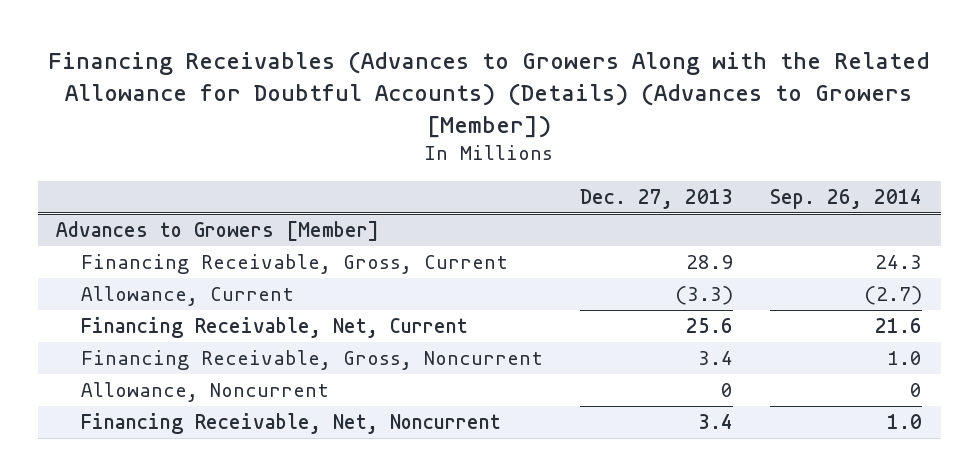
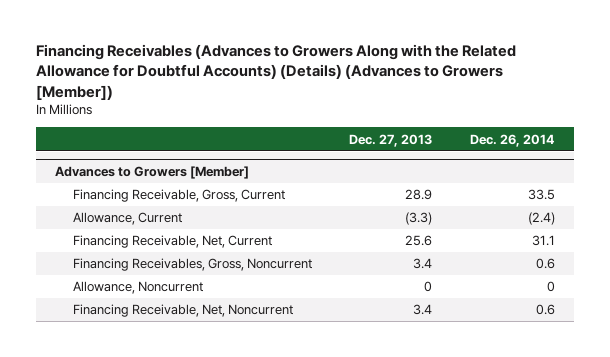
- | Dec. 27, 2013 | Sep. 26, 2014
+ | Dec. 27, 2013 | Dec. 26, 2014
@ Advances to Growers [Member]
- Financing Receivable, Gross, Noncurrent | 3.4 | 1.0
+ Financing Receivables, Gross, Noncurrent | 3.4 | 0.6

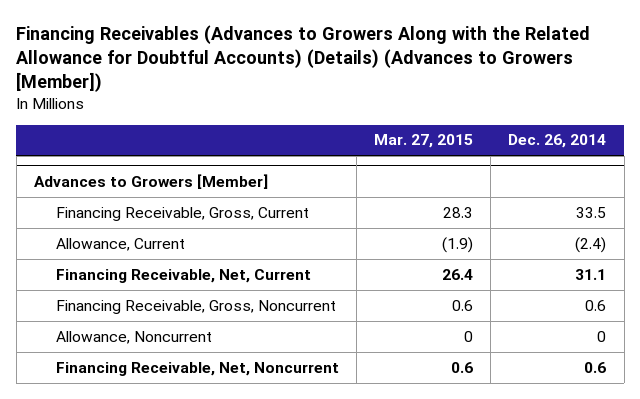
- | Dec. 27, 2013 | Dec. 26, 2014
+ | Mar. 27, 2015 | Dec. 26, 2014
@ Advances to Growers [Member]
- Financing Receivables, Gross, Noncurrent | 3.4 | 0.6
+ Financing Receivable, Gross, Noncurrent | 0.6 | 0.6

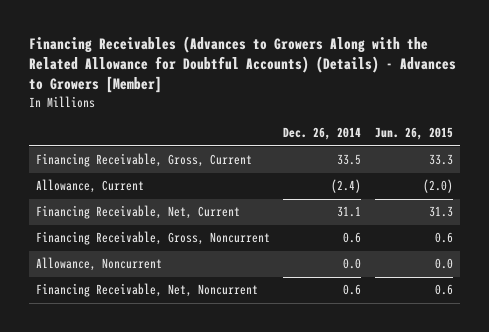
- Financing Receivables (Advances to Growers Along with the Related Allowance for Doubtful Accounts) (Details) (Advances to Growers [Member])
+ Financing Receivables (Advances to Growers Along with the Related Allowance for Doubtful Accounts) (Details) - Advances to Growers [Member]
- | Mar. 27, 2015 | Dec. 26, 2014
+ | Dec. 26, 2014 | Jun. 26, 2015
- Advances to Growers [Member]
- Allowance, Noncurrent | 0 | 0
+ Allowance, Noncurrent | 0.0 | 0.0

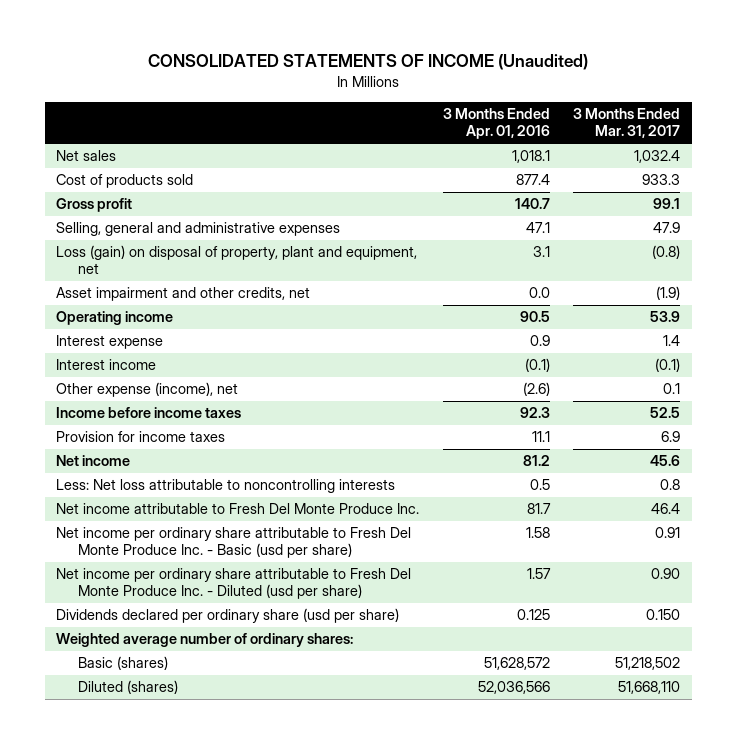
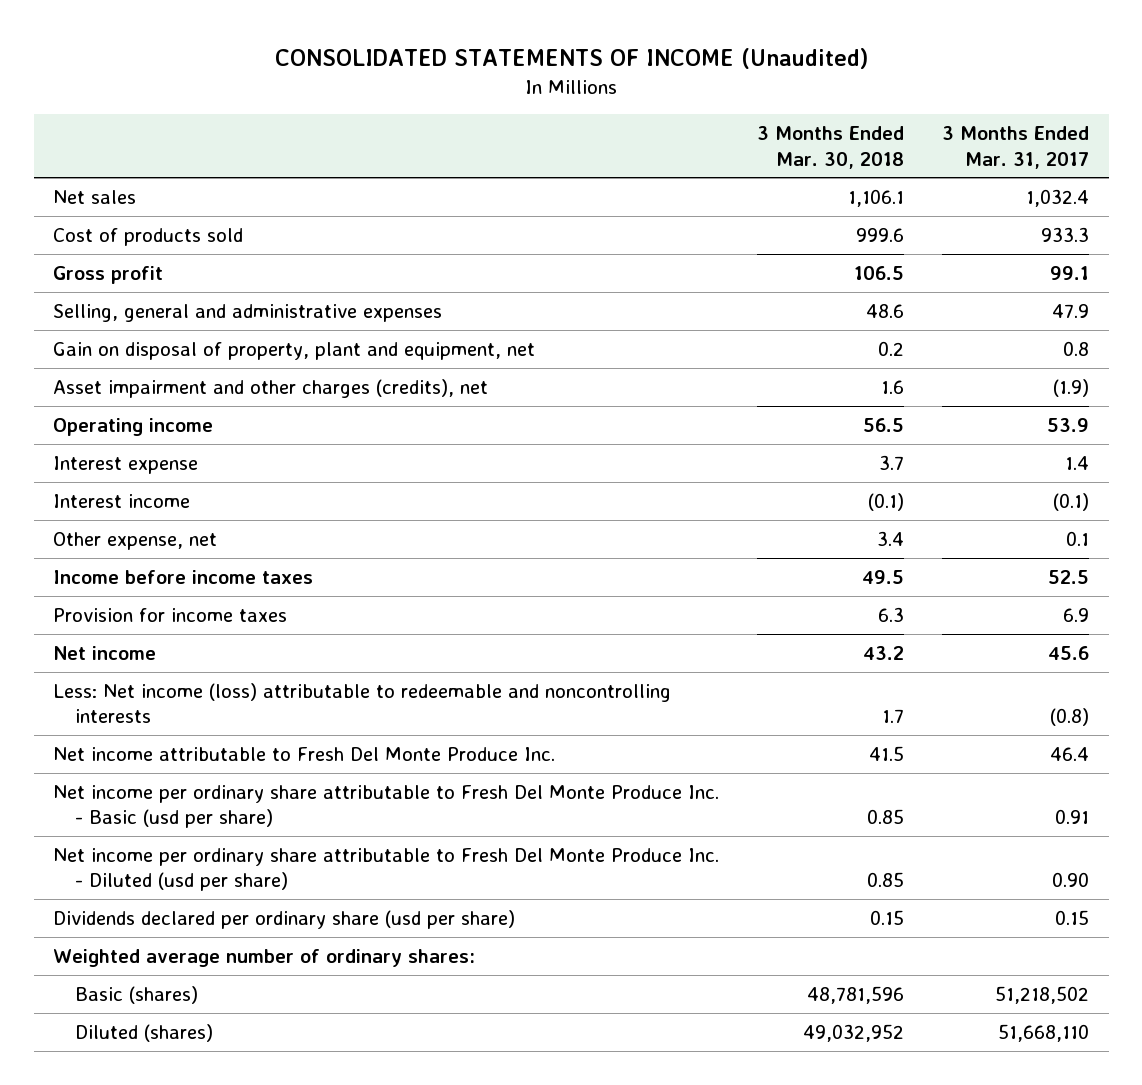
- | 3 Months Ended Apr. 01, 2016 | 3 Months Ended Mar. 31, 2017
+ | 3 Months Ended Mar. 30, 2018 | 3 Months Ended Mar. 31, 2017
- Loss (gain) on disposal of property, plant and equipment, net | 3.1 | (0.8)
- Asset impairment and other credits, net | 0.0 | (1.9)
+ Gain on disposal of property, plant and equipment, net | 0.2 | 0.8
+ Asset impairment and other charges (credits), net | 1.6 | (1.9)
- Other expense (income), net | (2.6) | 0.1
+ Other expense, net | 3.4 | 0.1
- Less: Net loss attributable to noncontrolling interests | 0.5 | 0.8
+ Less: Net income (loss) attributable to redeemable and noncontrolling interests | 1.7 | (0.8)
- Dividends declared per ordinary share (usd per share) | 0.125 | 0.150
+ Dividends declared per ordinary share (usd per share) | 0.15 | 0.15

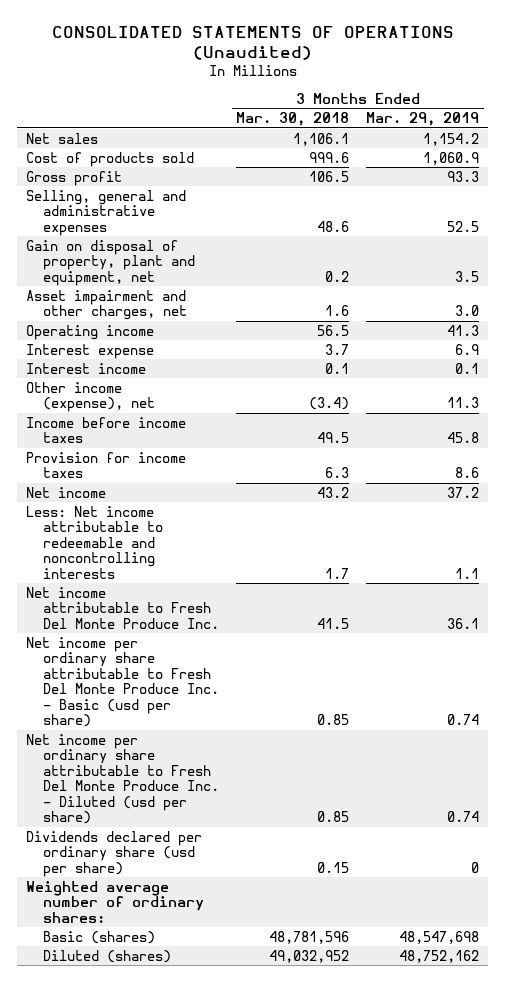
- CONSOLIDATED STATEMENTS OF INCOME (Unaudited)
+ CONSOLIDATED STATEMENTS OF OPERATIONS (Unaudited)
- | 3 Months Ended Mar. 30, 2018 | 3 Months Ended Mar. 31, 2017
+ | 3 Months Ended Mar. 30, 2018 | 3 Months Ended Mar. 29, 2019
- Asset impairment and other charges (credits), net | 1.6 | (1.9)
+ Asset impairment and other charges, net | 1.6 | 3.0
- Interest income | (0.1) | (0.1)
- Other expense, net | 3.4 | 0.1
+ Interest income | 0.1 | 0.1
+ Other income (expense), net | (3.4) | 11.3
- Less: Net income (loss) attributable to redeemable and noncontrolling interests | 1.7 | (0.8)
+ Less: Net income attributable to redeemable and noncontrolling interests | 1.7 | 1.1

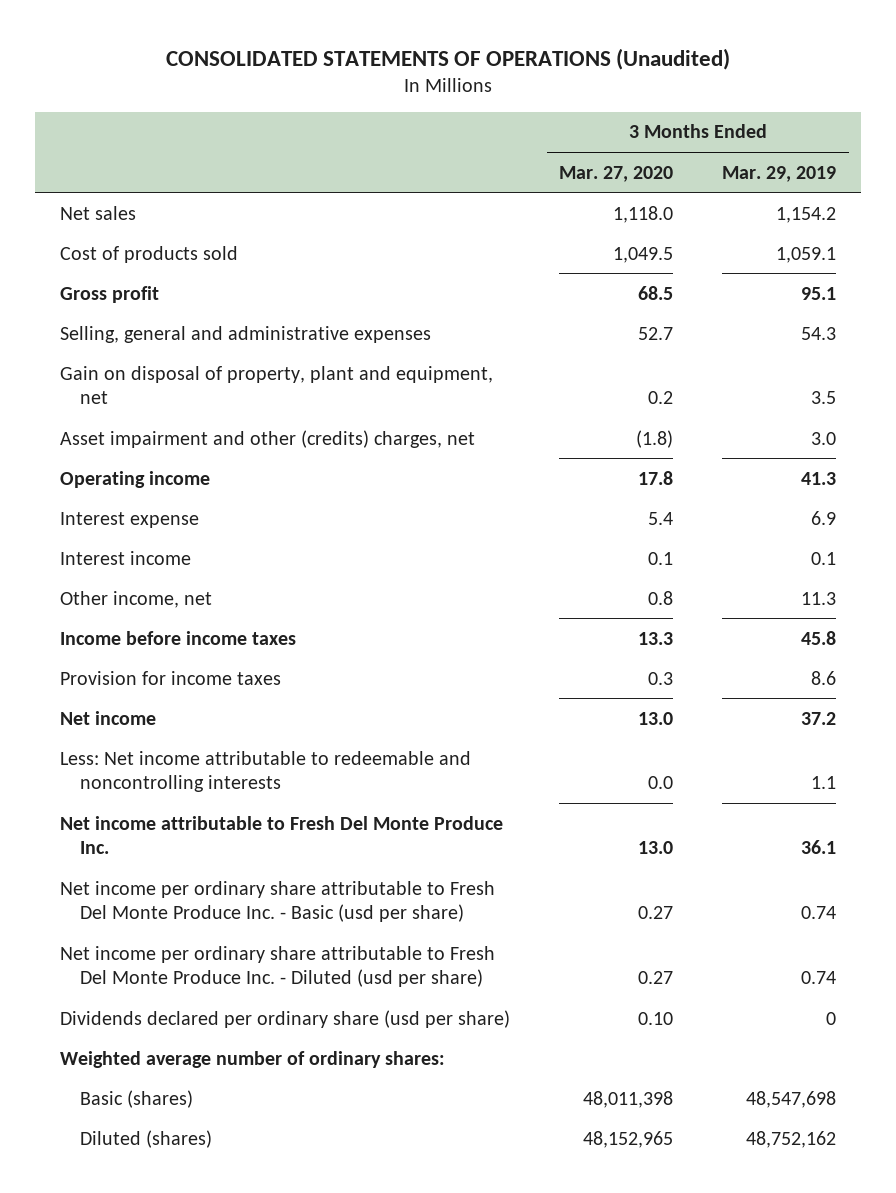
- | 3 Months Ended Mar. 30, 2018 | 3 Months Ended Mar. 29, 2019
+ | 3 Months Ended Mar. 27, 2020 | 3 Months Ended Mar. 29, 2019
- Cost of products sold | 999.6 | 1,060.9
- Gross profit | 106.5 | 93.3
- Selling, general and administrative expenses | 48.6 | 52.5
+ Cost of products sold | 1,049.5 | 1,059.1
+ Gross profit | 68.5 | 95.1
+ Selling, general and administrative expenses | 52.7 | 54.3
- Asset impairment and other charges, net | 1.6 | 3.0
+ Asset impairment and other (credits) charges, net | (1.8) | 3.0
- Other income (expense), net | (3.4) | 11.3
+ Other income, net | 0.8 | 11.3

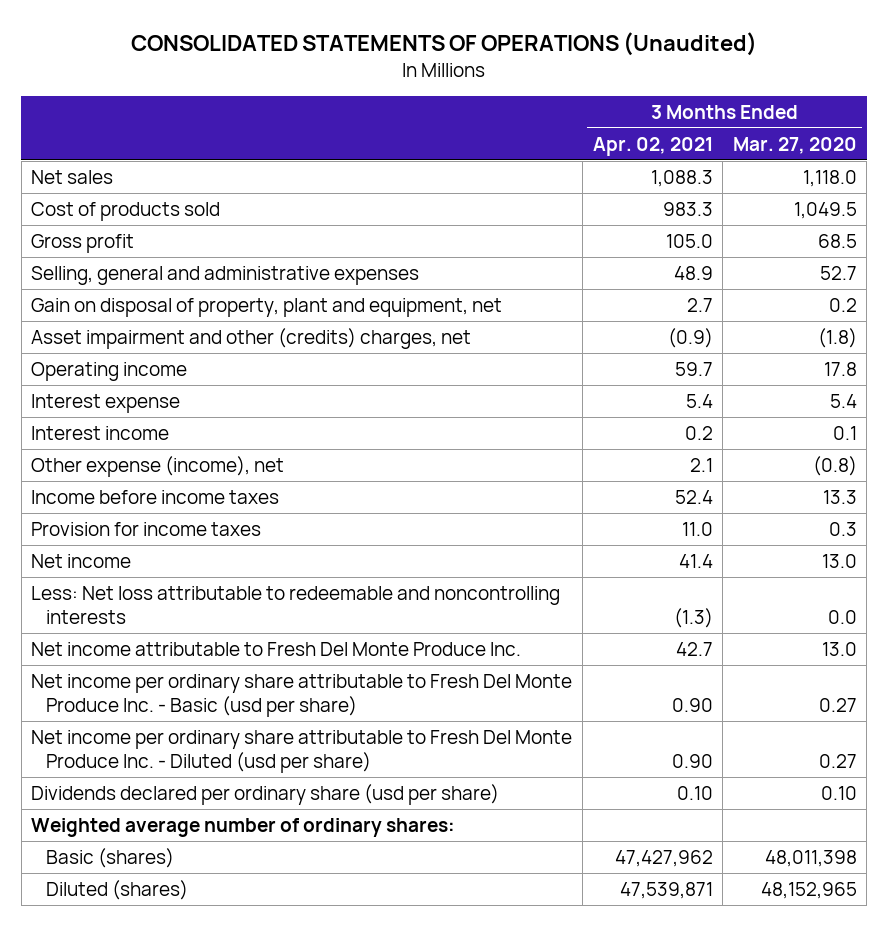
- | 3 Months Ended Mar. 27, 2020 | 3 Months Ended Mar. 29, 2019
+ | 3 Months Ended Apr. 02, 2021 | 3 Months Ended Mar. 27, 2020
- Other income, net | 0.8 | 11.3
+ Other expense (income), net | 2.1 | (0.8)
- Less: Net income attributable to redeemable and noncontrolling interests | 0.0 | 1.1
+ Less: Net loss attributable to redeemable and noncontrolling interests | (1.3) | 0.0

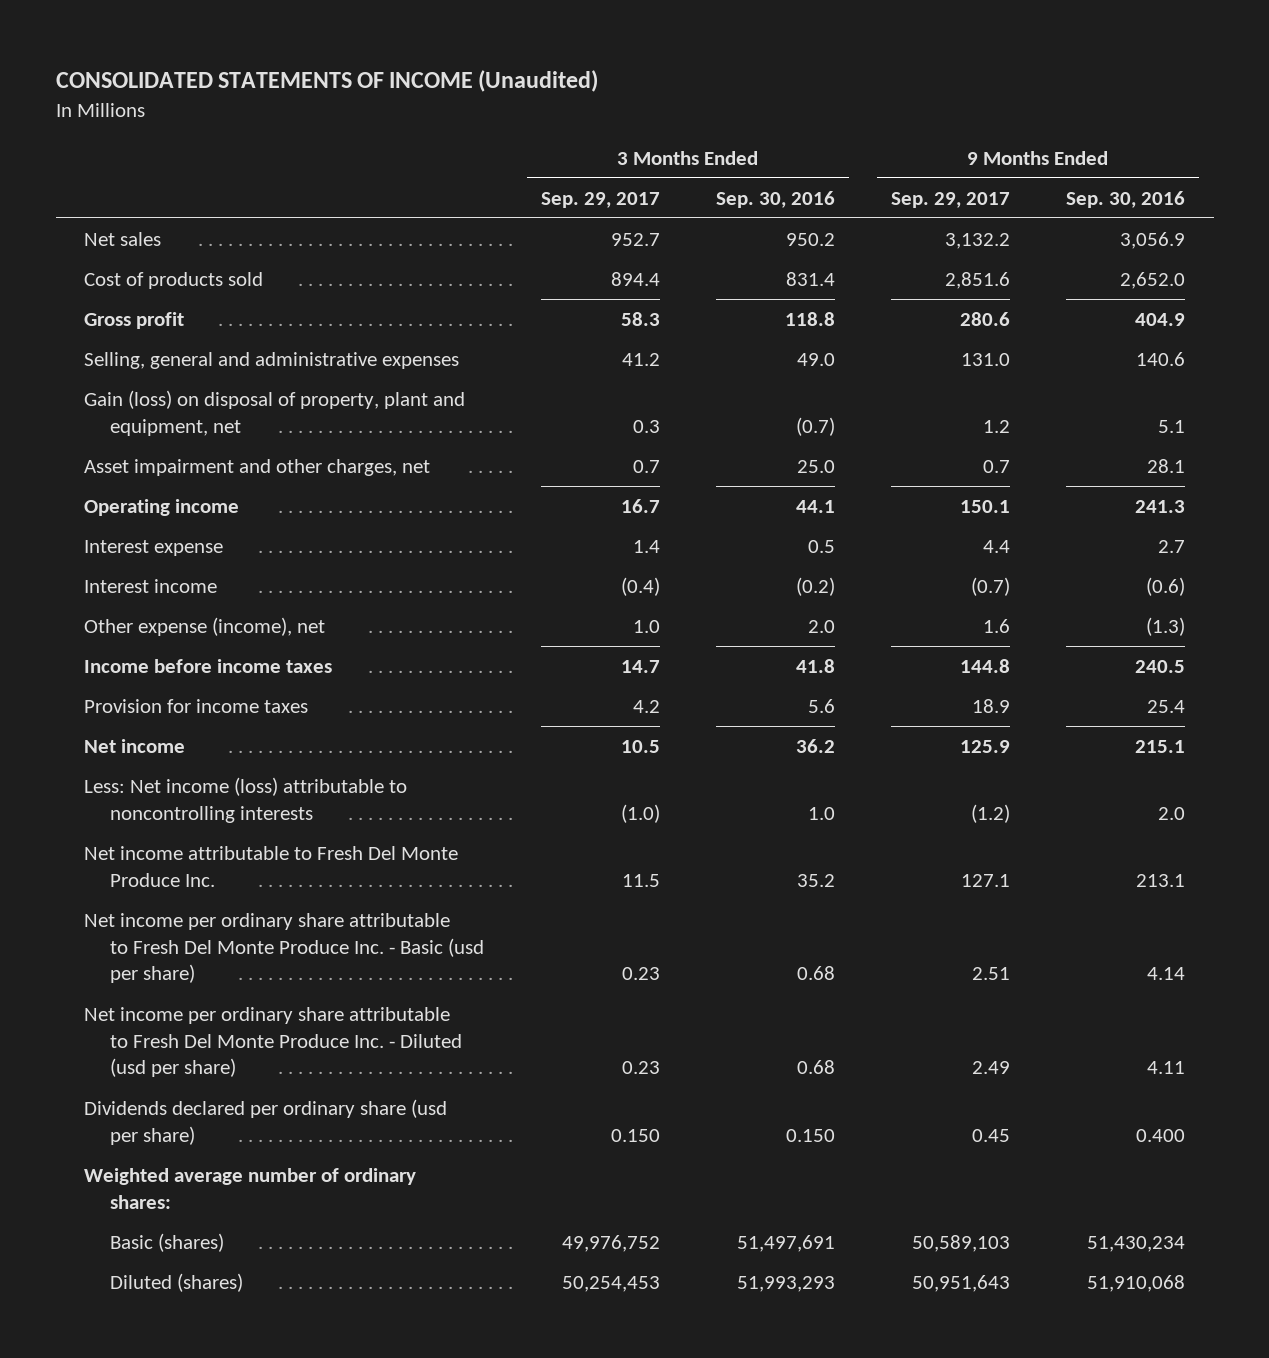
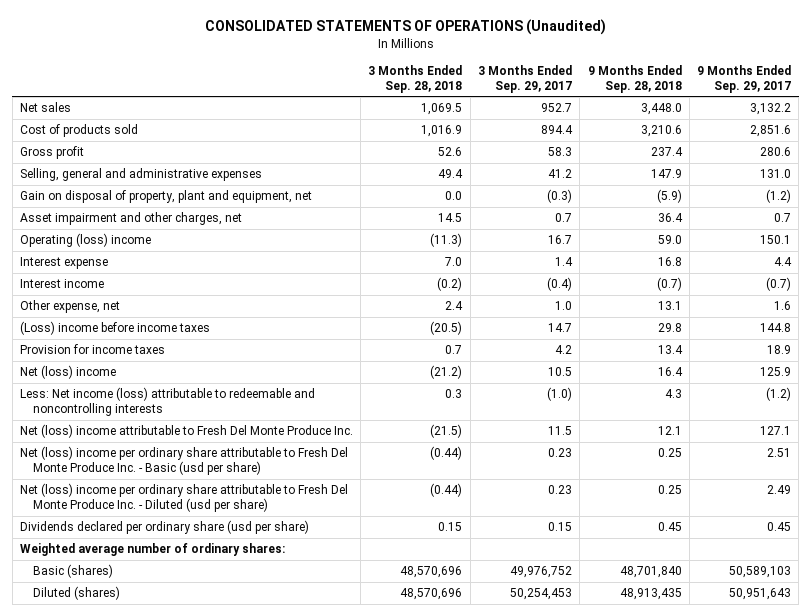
- CONSOLIDATED STATEMENTS OF INCOME (Unaudited)
+ CONSOLIDATED STATEMENTS OF OPERATIONS (Unaudited)
- | 3 Months Ended Sep. 29, 2017 | 3 Months Ended Sep. 30, 2016 | 9 Months Ended Sep. 29, 2017 | 9 Months Ended Sep. 30, 2016
+ | 3 Months Ended Sep. 28, 2018 | 3 Months Ended Sep. 29, 2017 | 9 Months Ended Sep. 28, 2018 | 9 Months Ended Sep. 29, 2017
- Gain (loss) on disposal of property, plant and equipment, net | 0.3 | (0.7) | 1.2 | 5.1
+ Gain on disposal of property, plant and equipment, net | 0.0 | (0.3) | (5.9) | (1.2)
- Operating income | 16.7 | 44.1 | 150.1 | 241.3
+ Operating (loss) income | (11.3) | 16.7 | 59.0 | 150.1
- Other expense (income), net | 1.0 | 2.0 | 1.6 | (1.3)
- Income before income taxes | 14.7 | 41.8 | 144.8 | 240.5
+ Other expense, net | 2.4 | 1.0 | 13.1 | 1.6
+ (Loss) income before income taxes | (20.5) | 14.7 | 29.8 | 144.8
- Net income | 10.5 | 36.2 | 125.9 | 215.1
- Less: Net income (loss) attributable to noncontrolling interests | (1.0) | 1.0 | (1.2) | 2.0
- Net income attributable to Fresh Del Monte Produce Inc. | 11.5 | 35.2 | 127.1 | 213.1
- Net income per ordinary share attributable to Fresh Del Monte Produce Inc. - Basic (usd per share) | 0.23 | 0.68 | 2.51 | 4.14
- Net income per ordinary share attributable to Fresh Del Monte Produce Inc. - Diluted (usd per share) | 0.23 | 0.68 | 2.49 | 4.11
- Dividends declared per ordinary share (usd per share) | 0.150 | 0.150 | 0.45 | 0.400
+ Net (loss) income | (21.2) | 10.5 | 16.4 | 125.9
+ Less: Net income (loss) attributable to redeemable and noncontrolling interests | 0.3 | (1.0) | 4.3 | (1.2)
+ Net (loss) income attributable to Fresh Del Monte Produce Inc. | (21.5) | 11.5 | 12.1 | 127.1
+ Net (loss) income per ordinary share attributable to Fresh Del Monte Produce Inc. - Basic (usd per share) | (0.44) | 0.23 | 0.25 | 2.51
+ Net (loss) income per ordinary share attributable to Fresh Del Monte Produce Inc. - Diluted (usd per share) | (0.44) | 0.23 | 0.25 | 2.49
+ Dividends declared per ordinary share (usd per share) | 0.15 | 0.15 | 0.45 | 0.45

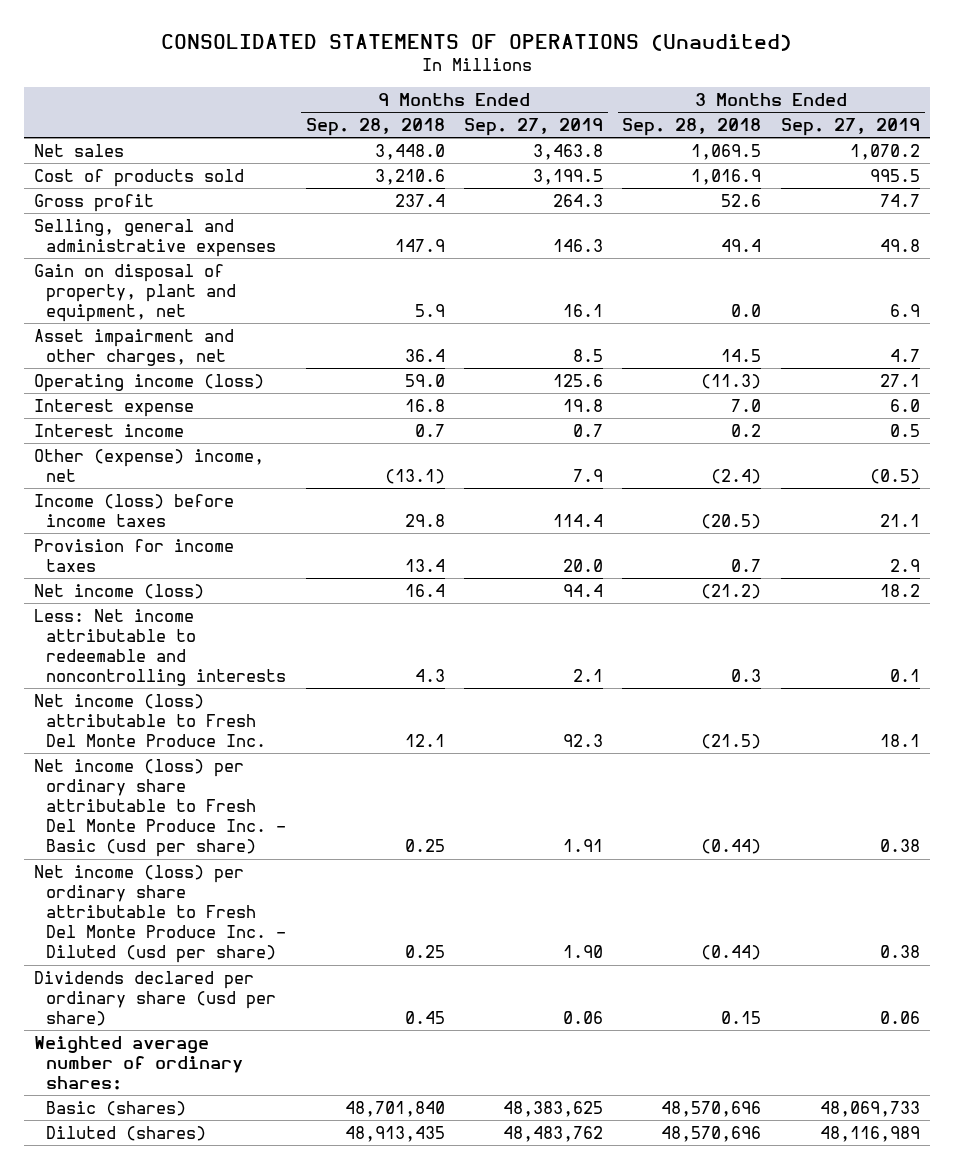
- | 3 Months Ended Sep. 28, 2018 | 3 Months Ended Sep. 29, 2017 | 9 Months Ended Sep. 28, 2018 | 9 Months Ended Sep. 29, 2017
+ | 9 Months Ended Sep. 28, 2018 | 9 Months Ended Sep. 27, 2019 | 3 Months Ended Sep. 28, 2018 | 3 Months Ended Sep. 27, 2019
- Gain on disposal of property, plant and equipment, net | 0.0 | (0.3) | (5.9) | (1.2)
+ Gain on disposal of property, plant and equipment, net | 5.9 | 16.1 | 0.0 | 6.9
- Operating (loss) income | (11.3) | 16.7 | 59.0 | 150.1
+ Operating income (loss) | 59.0 | 125.6 | (11.3) | 27.1
- Interest income | (0.2) | (0.4) | (0.7) | (0.7)
- Other expense, net | 2.4 | 1.0 | 13.1 | 1.6
- (Loss) income before income taxes | (20.5) | 14.7 | 29.8 | 144.8
+ Interest income | 0.7 | 0.7 | 0.2 | 0.5
+ Other (expense) income, net | (13.1) | 7.9 | (2.4) | (0.5)
+ Income (loss) before income taxes | 29.8 | 114.4 | (20.5) | 21.1
- Net (loss) income | (21.2) | 10.5 | 16.4 | 125.9
- Less: Net income (loss) attributable to redeemable and noncontrolling interests | 0.3 | (1.0) | 4.3 | (1.2)
- Net (loss) income attributable to Fresh Del Monte Produce Inc. | (21.5) | 11.5 | 12.1 | 127.1
- Net (loss) income per ordinary share attributable to Fresh Del Monte Produce Inc. - Basic (usd per share) | (0.44) | 0.23 | 0.25 | 2.51
- Net (loss) income per ordinary share attributable to Fresh Del Monte Produce Inc. - Diluted (usd per share) | (0.44) | 0.23 | 0.25 | 2.49
+ Net income (loss) | 16.4 | 94.4 | (21.2) | 18.2
+ Less: Net income attributable to redeemable and noncontrolling interests | 4.3 | 2.1 | 0.3 | 0.1
+ Net income (loss) attributable to Fresh Del Monte Produce Inc. | 12.1 | 92.3 | (21.5) | 18.1
+ Net income (loss) per ordinary share attributable to Fresh Del Monte Produce Inc. - Basic (usd per share) | 0.25 | 1.91 | (0.44) | 0.38
+ Net income (loss) per ordinary share attributable to Fresh Del Monte Produce Inc. - Diluted (usd per share) | 0.25 | 1.90 | (0.44) | 0.38

